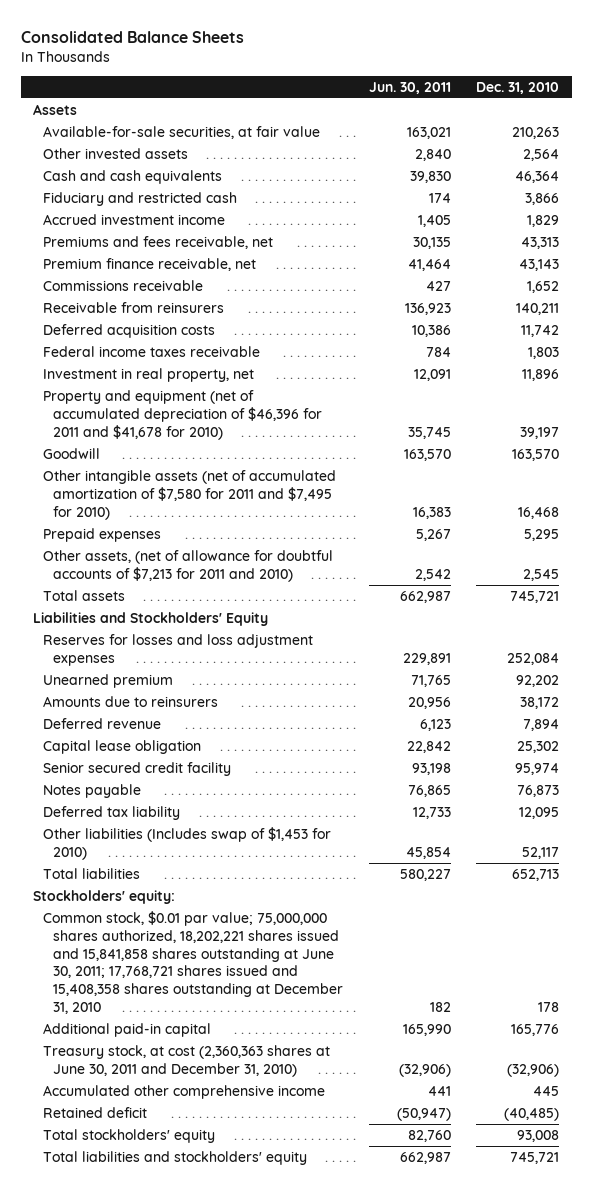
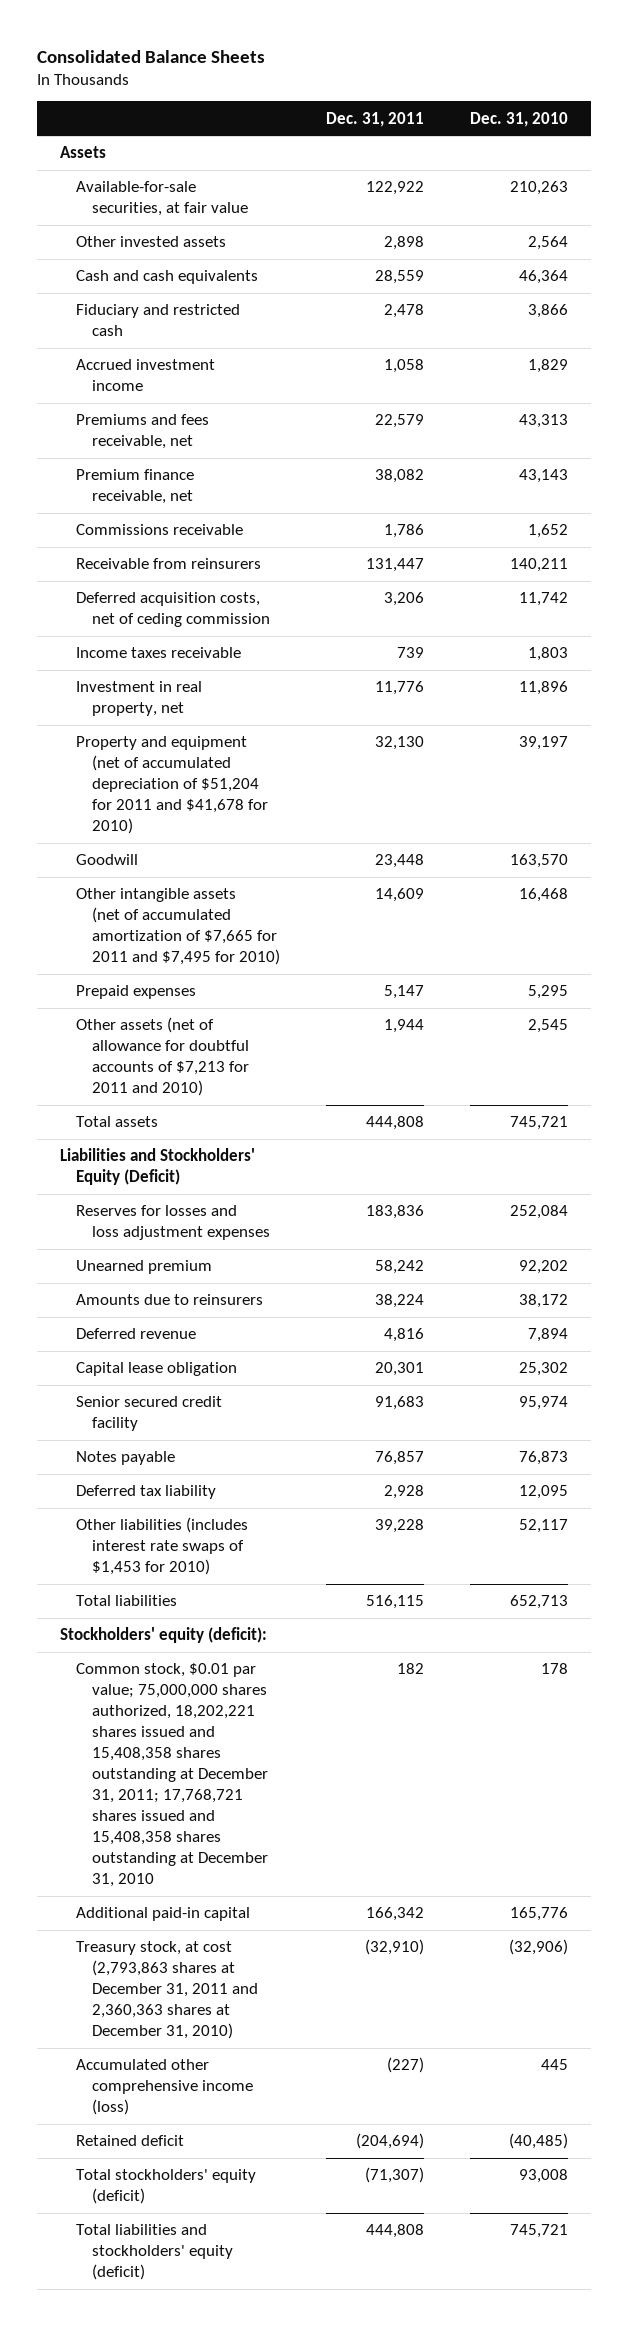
- | Jun. 30, 2011 | Dec. 31, 2010
+ | Dec. 31, 2011 | Dec. 31, 2010
- Deferred acquisition costs | 10,386 | 11,742
- Federal income taxes receivable | 784 | 1,803
+ Deferred acquisition costs, net of ceding commission | 3,206 | 11,742
+ Income taxes receivable | 739 | 1,803
- Property and equipment (net of accumulated depreciation of $46,396 for 2011 and $41,678 for 2010) | 35,745 | 39,197
+ Property and equipment (net of accumulated depreciation of $51,204 for 2011 and $41,678 for 2010) | 32,130 | 39,197
- Other intangible assets (net of accumulated amortization of $7,580 for 2011 and $7,495 for 2010) | 16,383 | 16,468
+ Other intangible assets (net of accumulated amortization of $7,665 for 2011 and $7,495 for 2010) | 14,609 | 16,468
- Other assets, (net of allowance for doubtful accounts of $7,213 for 2011 and 2010) | 2,542 | 2,545
+ Other assets (net of allowance for doubtful accounts of $7,213 for 2011 and 2010) | 1,944 | 2,545
- Liabilities and Stockholders' Equity
+ Liabilities and Stockholders' Equity (Deficit)
- Other liabilities (Includes swap of $1,453 for 2010) | 45,854 | 52,117
+ Other liabilities (includes interest rate swaps of $1,453 for 2010) | 39,228 | 52,117
- Stockholders' equity:
- Common stock, $0.01 par value; 75,000,000 shares authorized, 18,202,221 shares issued and 15,841,858 shares outstanding at June 30, 2011; 17,768,721 shares issued and 15,408,358 shares outstanding at December 31, 2010 | 182 | 178
+ Stockholders' equity (deficit):
+ Common stock, $0.01 par value; 75,000,000 shares authorized, 18,202,221 shares issued and 15,408,358 shares outstanding at December 31, 2011; 17,768,721 shares issued and 15,408,358 shares outstanding at December 31, 2010 | 182 | 178
- Treasury stock, at cost (2,360,363 shares at June 30, 2011 and December 31, 2010) | (32,906) | (32,906)
- Accumulated other comprehensive income | 441 | 445
+ Treasury stock, at cost (2,793,863 shares at December 31, 2011 and 2,360,363 shares at December 31, 2010) | (32,910) | (32,906)
+ Accumulated other comprehensive income (loss) | (227) | 445
- Total stockholders' equity | 82,760 | 93,008
- Total liabilities and stockholders' equity | 662,987 | 745,721
+ Total stockholders' equity (deficit) | (71,307) | 93,008
+ Total liabilities and stockholders' equity (deficit) | 444,808 | 745,721

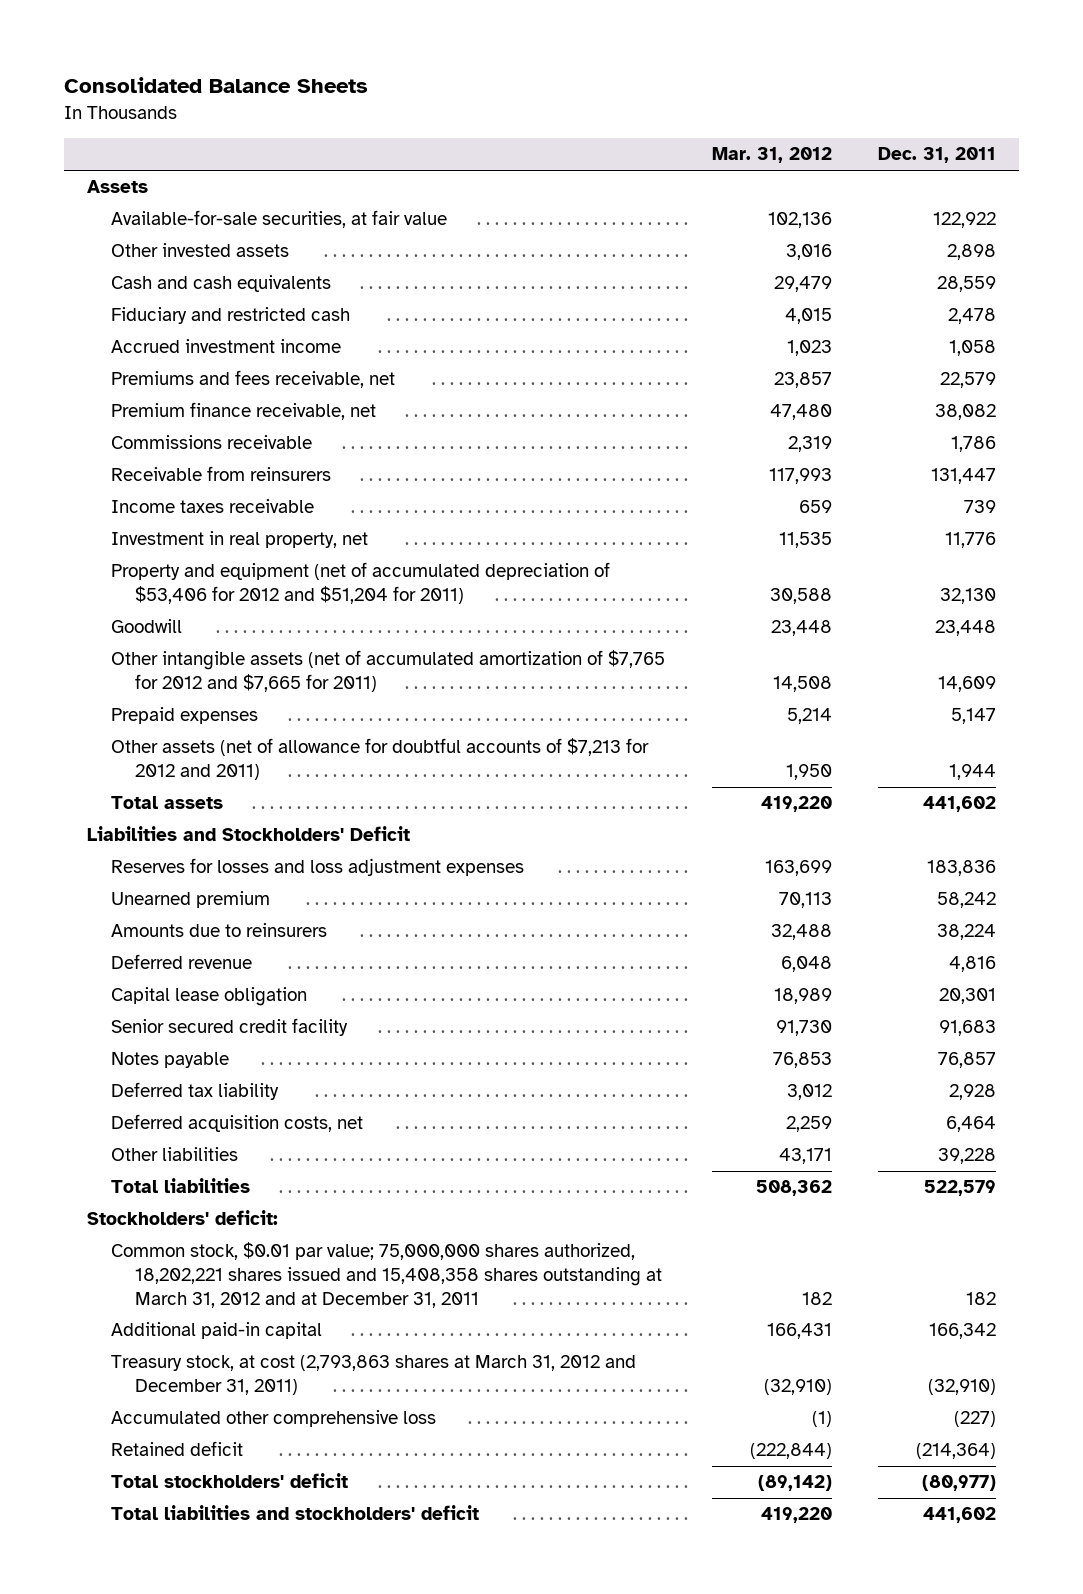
- | Dec. 31, 2011 | Dec. 31, 2010
+ | Mar. 31, 2012 | Dec. 31, 2011
- Deferred acquisition costs, net of ceding commission | 3,206 | 11,742
- Property and equipment (net of accumulated depreciation of $51,204 for 2011 and $41,678 for 2010) | 32,130 | 39,197
+ Property and equipment (net of accumulated depreciation of $53,406 for 2012 and $51,204 for 2011) | 30,588 | 32,130
- Other intangible assets (net of accumulated amortization of $7,665 for 2011 and $7,495 for 2010) | 14,609 | 16,468
+ Other intangible assets (net of accumulated amortization of $7,765 for 2012 and $7,665 for 2011) | 14,508 | 14,609
- Other assets (net of allowance for doubtful accounts of $7,213 for 2011 and 2010) | 1,944 | 2,545
- Total assets | 444,808 | 745,721
- Liabilities and Stockholders' Equity (Deficit)
+ Other assets (net of allowance for doubtful accounts of $7,213 for 2012 and 2011) | 1,950 | 1,944
+ Total assets | 419,220 | 441,602
+ Liabilities and Stockholders' Deficit
- Other liabilities (includes interest rate swaps of $1,453 for 2010) | 39,228 | 52,117
- Total liabilities | 516,115 | 652,713
- Stockholders' equity (deficit):
- Common stock, $0.01 par value; 75,000,000 shares authorized, 18,202,221 shares issued and 15,408,358 shares outstanding at December 31, 2011; 17,768,721 shares issued and 15,408,358 shares outstanding at December 31, 2010 | 182 | 178
+ Deferred acquisition costs, net | 2,259 | 6,464
+ Other liabilities | 43,171 | 39,228
+ Total liabilities | 508,362 | 522,579
+ Stockholders' deficit:
+ Common stock, $0.01 par value; 75,000,000 shares authorized, 18,202,221 shares issued and 15,408,358 shares outstanding at March 31, 2012 and at December 31, 2011 | 182 | 182
- Treasury stock, at cost (2,793,863 shares at December 31, 2011 and 2,360,363 shares at December 31, 2010) | (32,910) | (32,906)
- Accumulated other comprehensive income (loss) | (227) | 445
- Retained deficit | (204,694) | (40,485)
- Total stockholders' equity (deficit) | (71,307) | 93,008
- Total liabilities and stockholders' equity (deficit) | 444,808 | 745,721
+ Treasury stock, at cost (2,793,863 shares at March 31, 2012 and December 31, 2011) | (32,910) | (32,910)
+ Accumulated other comprehensive loss | (1) | (227)
+ Retained deficit | (222,844) | (214,364)
+ Total stockholders' deficit | (89,142) | (80,977)
+ Total liabilities and stockholders' deficit | 419,220 | 441,602

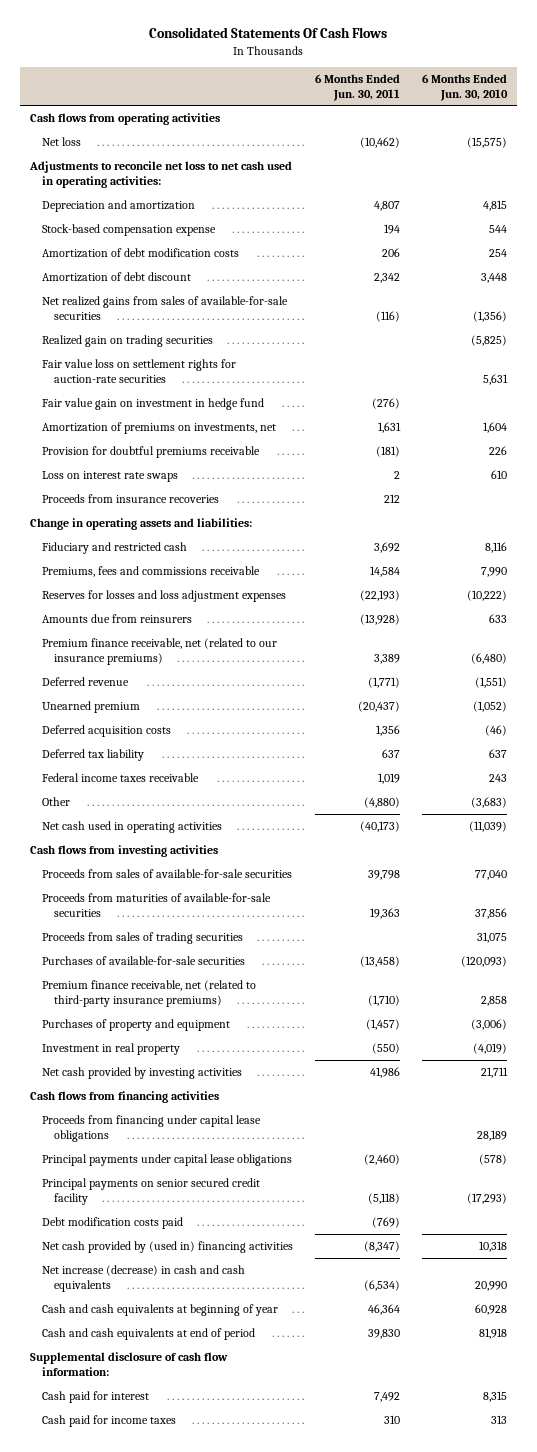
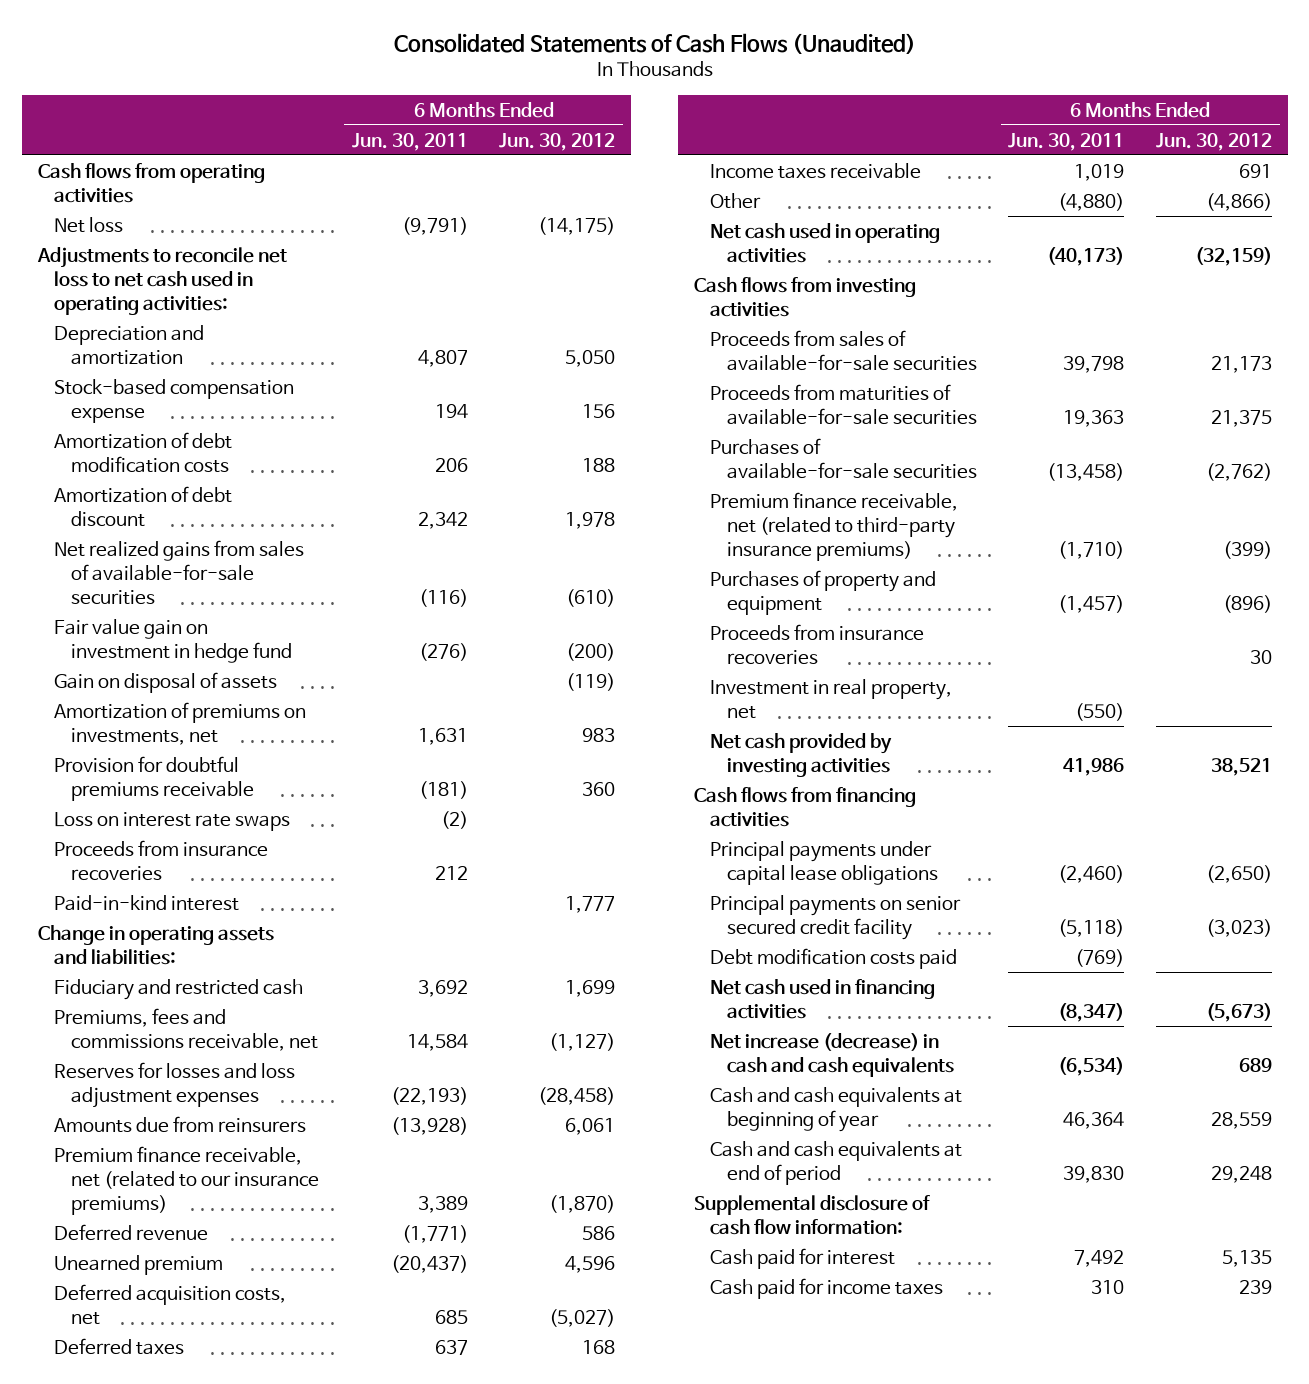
- Consolidated Statements Of Cash Flows
+ Consolidated Statements of Cash Flows (Unaudited)
- | 6 Months Ended Jun. 30, 2011 | 6 Months Ended Jun. 30, 2010
+ | 6 Months Ended Jun. 30, 2011 | 6 Months Ended Jun. 30, 2012
- Net loss | (10,462) | (15,575)
+ Net loss | (9,791) | (14,175)
- Realized gain on trading securities | | (5,825)
- Fair value loss on settlement rights for auction-rate securities | | 5,631
+ Gain on disposal of assets | | (119)
- Loss on interest rate swaps | 2 | 610
+ Loss on interest rate swaps | (2) |
+ Paid-in-kind interest | | 1,777
- Premiums, fees and commissions receivable | 14,584 | 7,990
+ Premiums, fees and commissions receivable, net | 14,584 | (1,127)
- Deferred acquisition costs | 1,356 | (46)
- Deferred tax liability | 637 | 637
- Federal income taxes receivable | 1,019 | 243
+ Deferred acquisition costs, net | 685 | (5,027)
+ Deferred taxes | 637 | 168
+ Income taxes receivable | 1,019 | 691
- Proceeds from sales of trading securities | | 31,075
- Investment in real property | (550) | (4,019)
+ Proceeds from insurance recoveries | | 30
+ Investment in real property, net | (550) |
- Proceeds from financing under capital lease obligations | | 28,189
- Net cash provided by (used in) financing activities | (8,347) | 10,318
+ Net cash used in financing activities | (8,347) | (5,673)

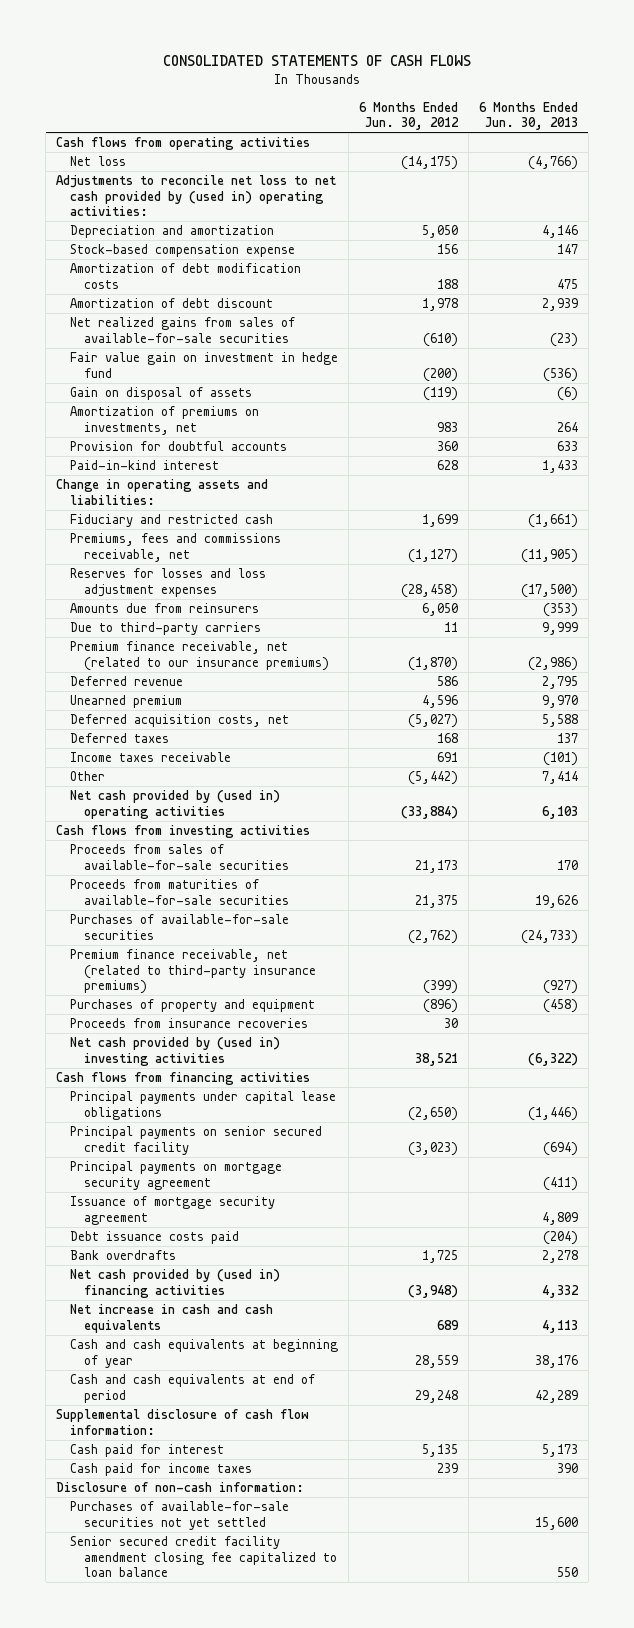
- Consolidated Statements of Cash Flows (Unaudited)
+ CONSOLIDATED STATEMENTS OF CASH FLOWS
- | 6 Months Ended Jun. 30, 2011 | 6 Months Ended Jun. 30, 2012
+ | 6 Months Ended Jun. 30, 2012 | 6 Months Ended Jun. 30, 2013
- Adjustments to reconcile net loss to net cash used in operating activities:
+ Adjustments to reconcile net loss to net cash provided by (used in) operating activities:
- Provision for doubtful premiums receivable | (181) | 360
- Loss on interest rate swaps | (2) |
- Proceeds from insurance recoveries | 212 |
- Paid-in-kind interest | | 1,777
+ Provision for doubtful accounts | 360 | 633
+ Paid-in-kind interest | 628 | 1,433
- Amounts due from reinsurers | (13,928) | 6,061
+ Amounts due from reinsurers | 6,050 | (353)
+ Due to third-party carriers | 11 | 9,999
- Other | (4,880) | (4,866)
- Net cash used in operating activities | (40,173) | (32,159)
+ Other | (5,442) | 7,414
+ Net cash provided by (used in) operating activities | (33,884) | 6,103
- Investment in real property, net | (550) |
- Net cash provided by investing activities | 41,986 | 38,521
+ Net cash provided by (used in) investing activities | 38,521 | (6,322)
- Debt modification costs paid | (769) |
- Net cash used in financing activities | (8,347) | (5,673)
- Net increase (decrease) in cash and cash equivalents | (6,534) | 689
+ Principal payments on mortgage security agreement | | (411)
+ Issuance of mortgage security agreement | | 4,809
+ Debt issuance costs paid | | (204)
+ Bank overdrafts | 1,725 | 2,278
+ Net cash provided by (used in) financing activities | (3,948) | 4,332
+ Net increase in cash and cash equivalents | 689 | 4,113
+ Disclosure of non-cash information:
+ Purchases of available-for-sale securities not yet settled | | 15,600
+ Senior secured credit facility amendment closing fee capitalized to loan balance | | 550

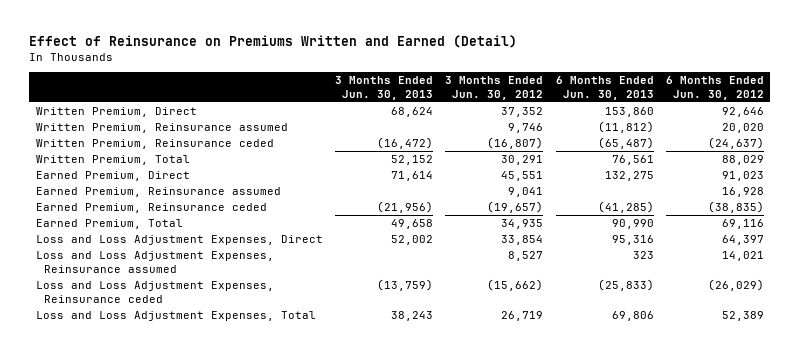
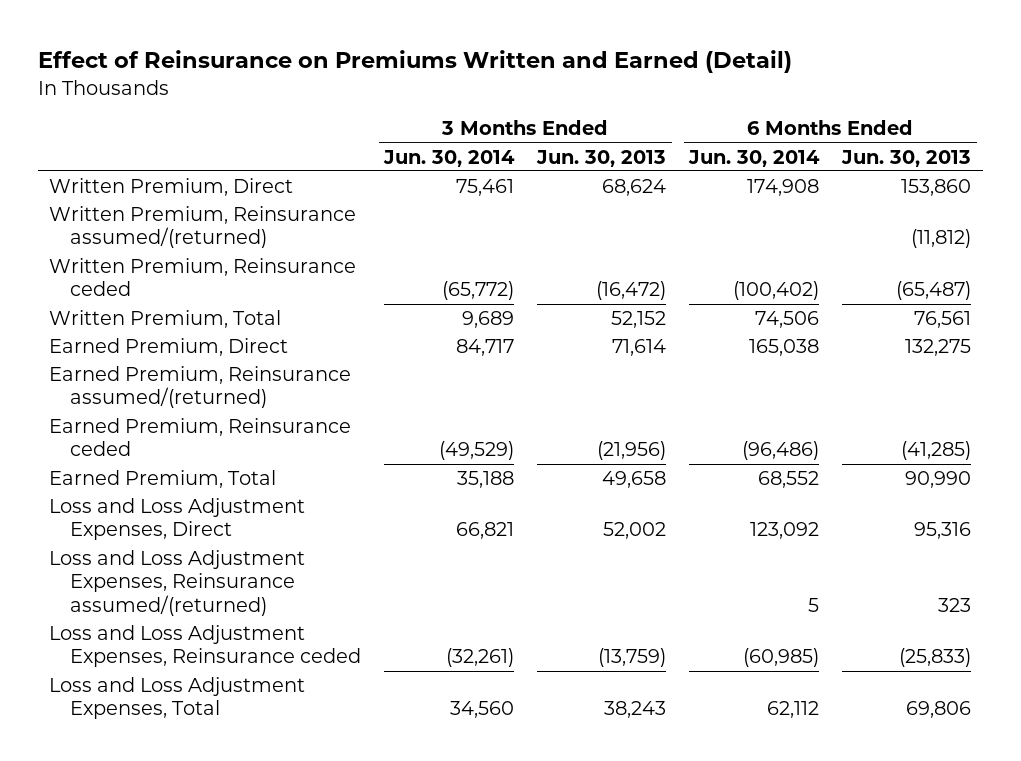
- | 3 Months Ended Jun. 30, 2013 | 3 Months Ended Jun. 30, 2012 | 6 Months Ended Jun. 30, 2013 | 6 Months Ended Jun. 30, 2012
+ | 3 Months Ended Jun. 30, 2014 | 3 Months Ended Jun. 30, 2013 | 6 Months Ended Jun. 30, 2014 | 6 Months Ended Jun. 30, 2013
- Written Premium, Reinsurance assumed | | 9,746 | (11,812) | 20,020
+ Written Premium, Reinsurance assumed/(returned) | | | | (11,812)
- Earned Premium, Reinsurance assumed | | 9,041 | | 16,928
+ Earned Premium, Reinsurance assumed/(returned)
- Loss and Loss Adjustment Expenses, Reinsurance assumed | | 8,527 | 323 | 14,021
+ Loss and Loss Adjustment Expenses, Reinsurance assumed/(returned) | | | 5 | 323

